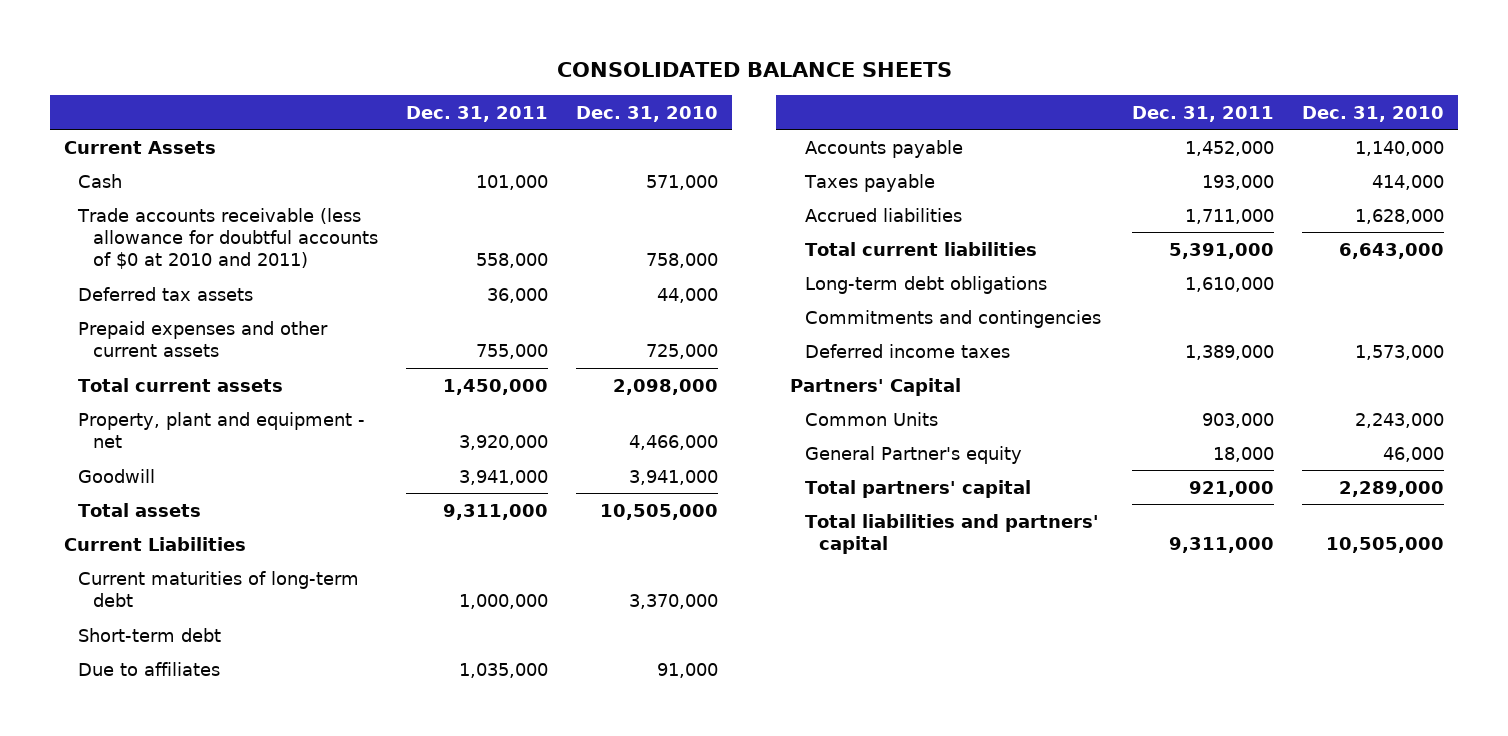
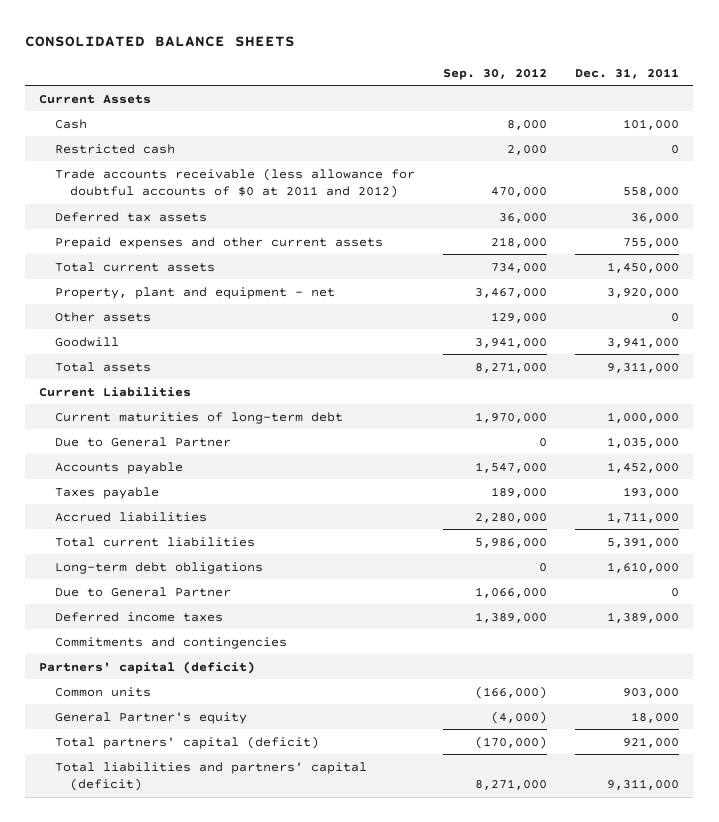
- | Dec. 31, 2011 | Dec. 31, 2010
+ | Sep. 30, 2012 | Dec. 31, 2011
- Trade accounts receivable (less allowance for doubtful accounts of $0 at 2010 and 2011) | 558,000 | 758,000
+ Restricted cash | 2,000 | 0
+ Trade accounts receivable (less allowance for doubtful accounts of $0 at 2011 and 2012) | 470,000 | 558,000
+ Other assets | 129,000 | 0
- Short-term debt
- Due to affiliates | 1,035,000 | 91,000
+ Due to General Partner | 0 | 1,035,000
+ Due to General Partner | 1,066,000 | 0
- Partners' Capital
- Common Units | 903,000 | 2,243,000
moved down: Commitments and contingencies
+ Partners' capital (deficit)
+ Common units | (166,000) | 903,000
- Total partners' capital | 921,000 | 2,289,000
- Total liabilities and partners' capital | 9,311,000 | 10,505,000
+ Total partners' capital (deficit) | (170,000) | 921,000
+ Total liabilities and partners' capital (deficit) | 8,271,000 | 9,311,000

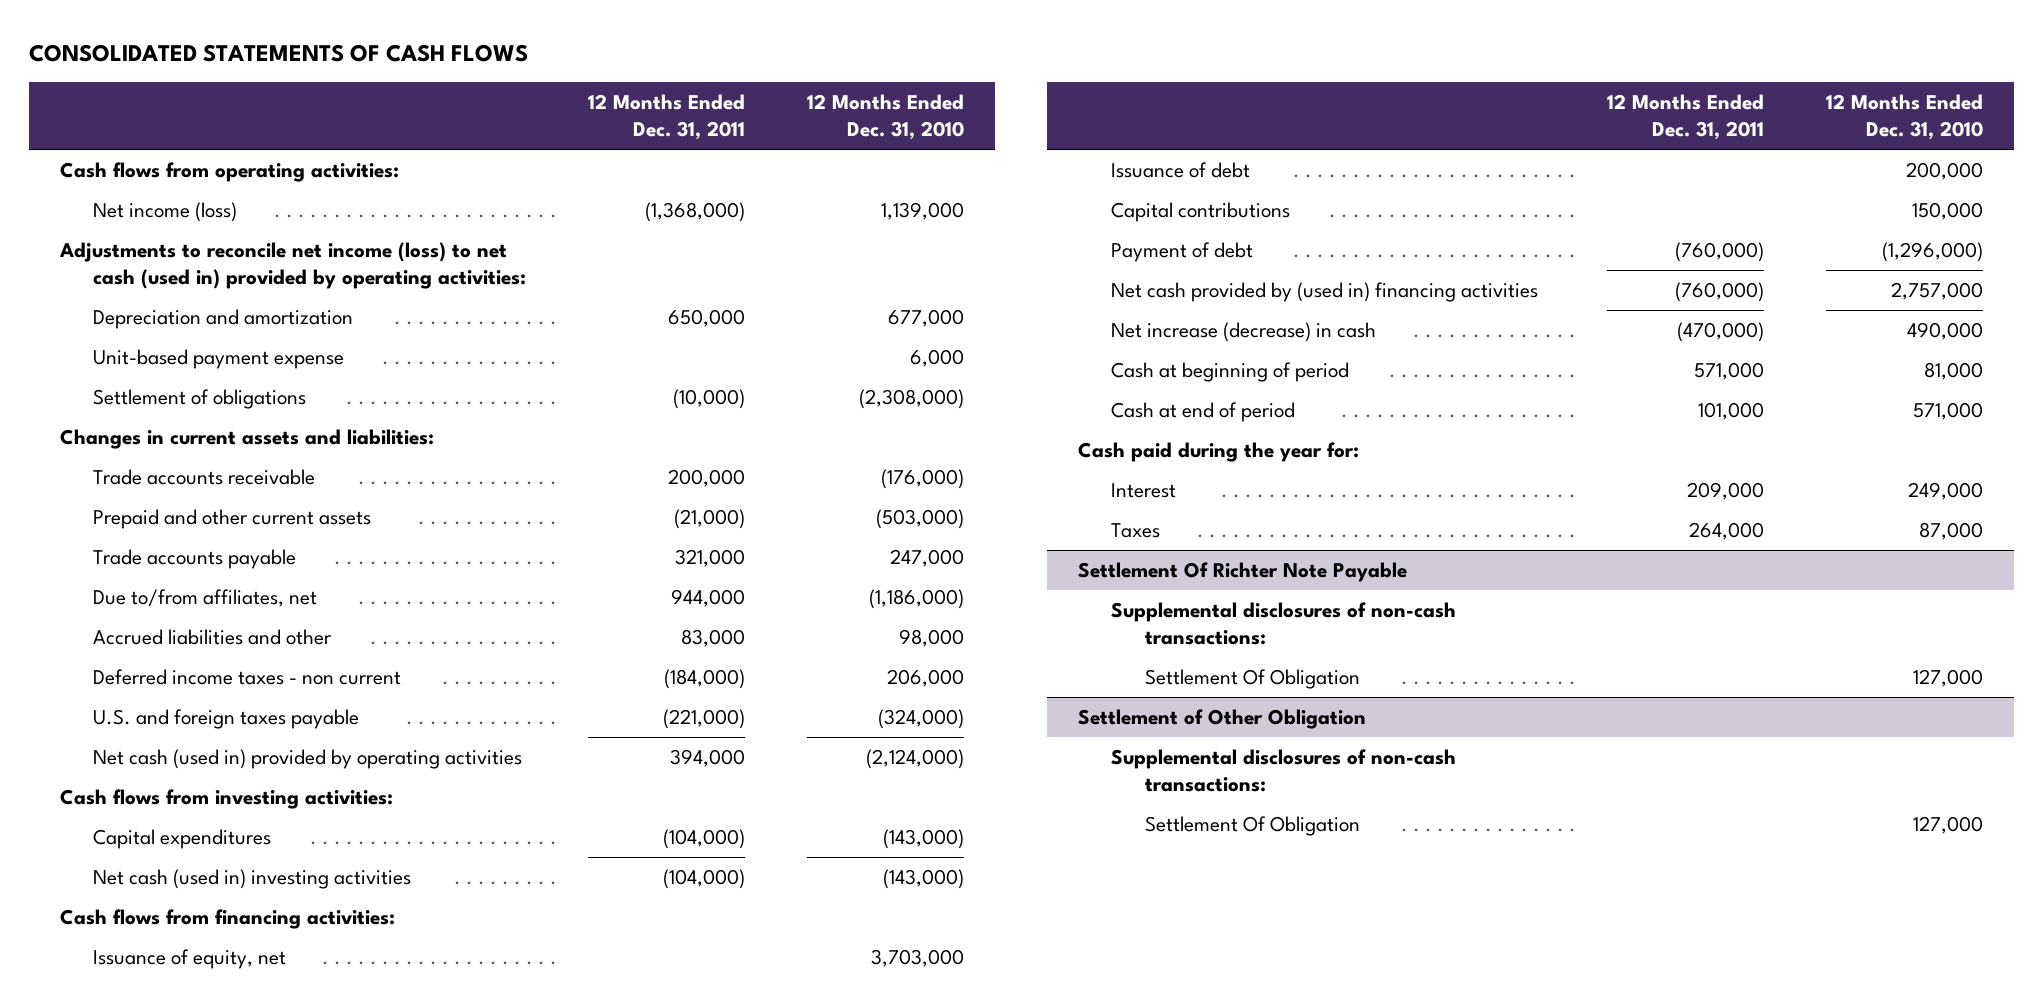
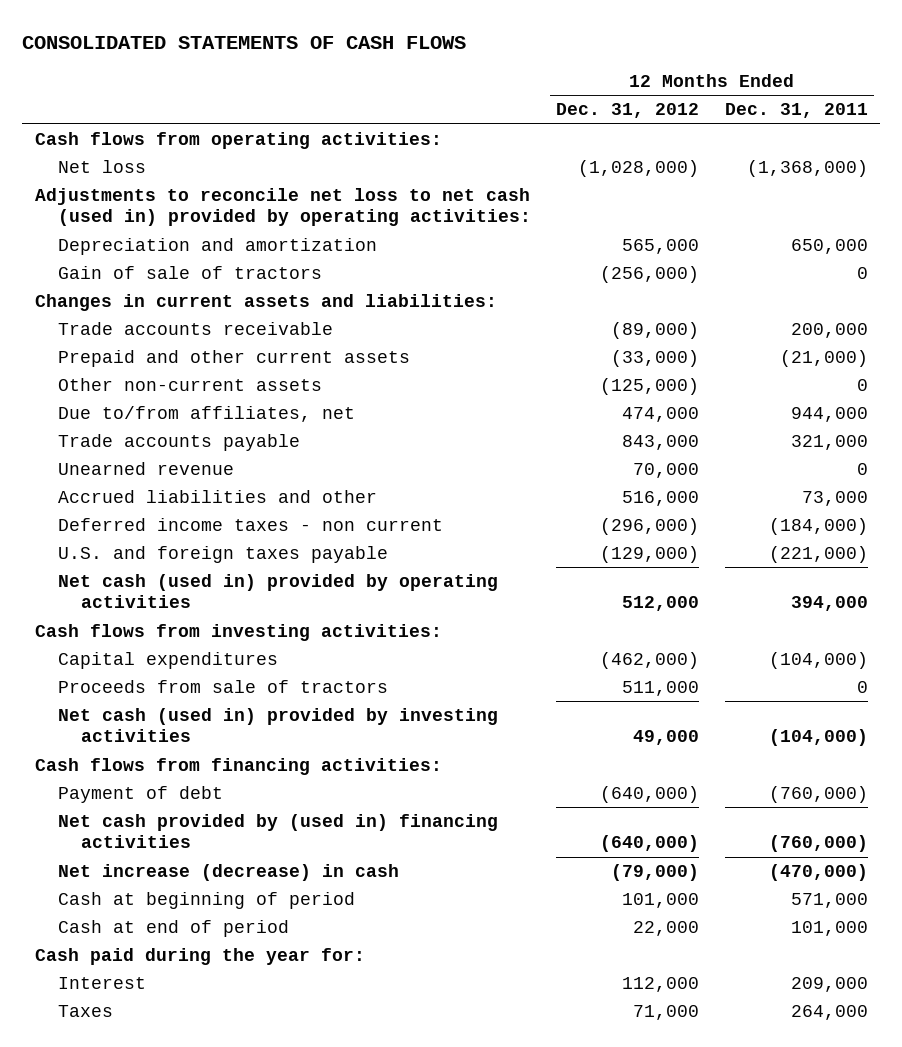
- | 12 Months Ended Dec. 31, 2011 | 12 Months Ended Dec. 31, 2010
+ | 12 Months Ended Dec. 31, 2012 | 12 Months Ended Dec. 31, 2011
- Net income (loss) | (1,368,000) | 1,139,000
- Adjustments to reconcile net income (loss) to net cash (used in) provided by operating activities:
+ Net loss | (1,028,000) | (1,368,000)
+ Adjustments to reconcile net loss to net cash (used in) provided by operating activities:
- Unit-based payment expense | | 6,000
- Settlement of obligations | (10,000) | (2,308,000)
+ Gain of sale of tractors | (256,000) | 0
+ Other non-current assets | (125,000) | 0
- Accrued liabilities and other | 83,000 | 98,000
moved down: Trade accounts payable | 843,000 | 321,000
+ Unearned revenue | 70,000 | 0
+ Accrued liabilities and other | 516,000 | 73,000
- Net cash (used in) investing activities | (104,000) | (143,000)
+ Proceeds from sale of tractors | 511,000 | 0
+ Net cash (used in) provided by investing activities | 49,000 | (104,000)
- Issuance of equity, net | | 3,703,000
- Issuance of debt | | 200,000
- Capital contributions | | 150,000
- Settlement Of Richter Note Payable
- Supplemental disclosures of non-cash transactions:
- Settlement Of Obligation | | 127,000
- Settlement of Other Obligation
- Supplemental disclosures of non-cash transactions:
- Settlement Of Obligation | | 127,000

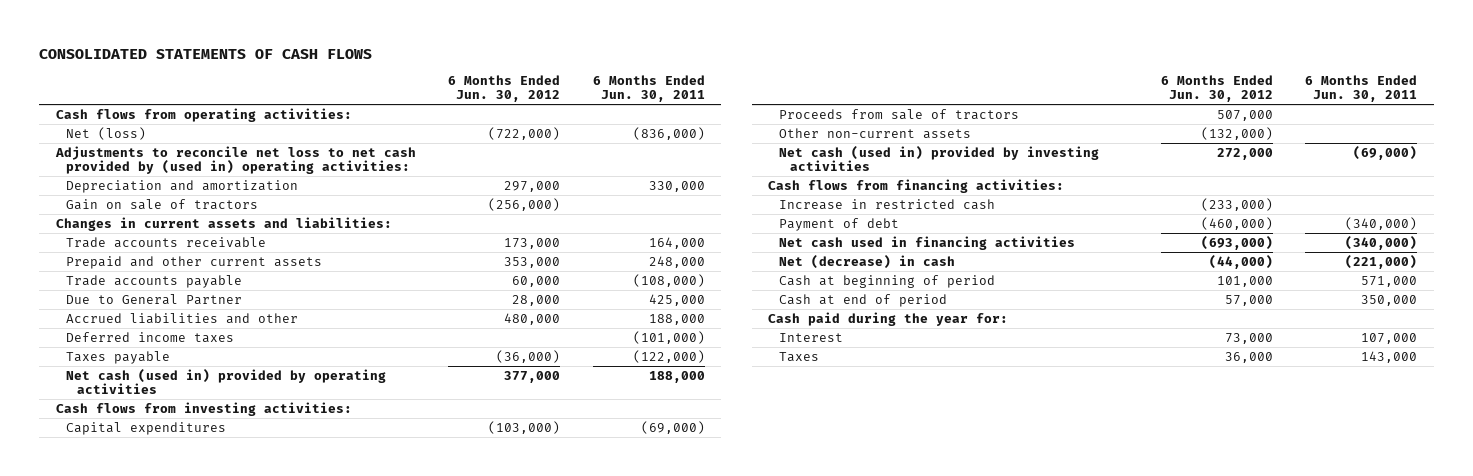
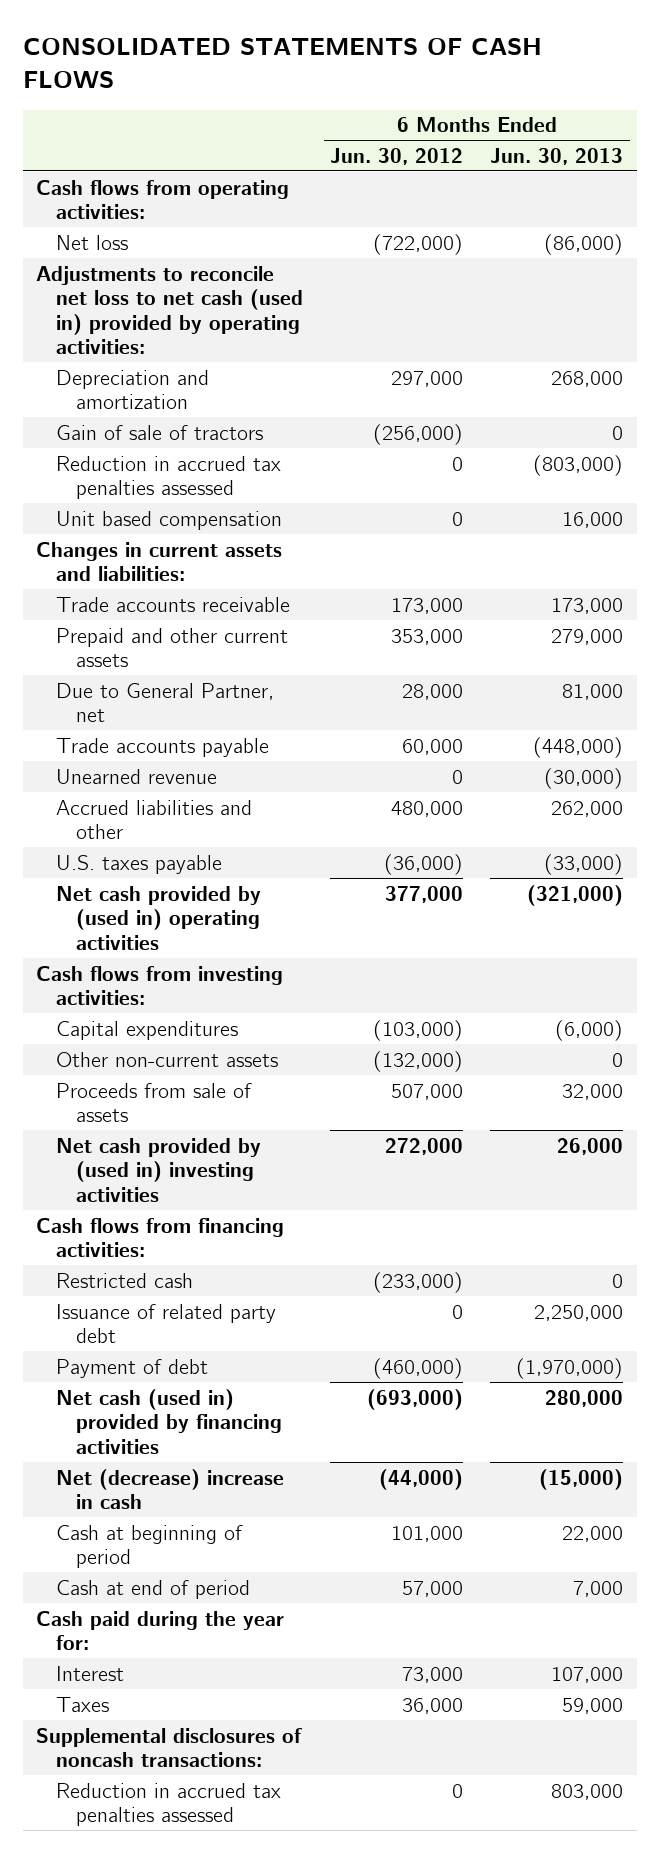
- | 6 Months Ended Jun. 30, 2012 | 6 Months Ended Jun. 30, 2011
+ | 6 Months Ended Jun. 30, 2012 | 6 Months Ended Jun. 30, 2013
- Net (loss) | (722,000) | (836,000)
- Adjustments to reconcile net loss to net cash provided by (used in) operating activities:
+ Net loss | (722,000) | (86,000)
+ Adjustments to reconcile net loss to net cash (used in) provided by operating activities:
- Gain on sale of tractors | (256,000) |
+ Gain of sale of tractors | (256,000) | 0
+ Reduction in accrued tax penalties assessed | 0 | (803,000)
+ Unit based compensation | 0 | 16,000
+ Due to General Partner, net | 28,000 | 81,000
- Due to General Partner | 28,000 | 425,000
+ Unearned revenue | 0 | (30,000)
- Deferred income taxes | | (101,000)
- Taxes payable | (36,000) | (122,000)
- Net cash (used in) provided by operating activities | 377,000 | 188,000
+ U.S. taxes payable | (36,000) | (33,000)
+ Net cash provided by (used in) operating activities | 377,000 | (321,000)
- Proceeds from sale of tractors | 507,000 |
- Net cash (used in) provided by investing activities | 272,000 | (69,000)
+ Proceeds from sale of assets | 507,000 | 32,000
+ Net cash provided by (used in) investing activities | 272,000 | 26,000
- Increase in restricted cash | (233,000) |
+ Restricted cash | (233,000) | 0
+ Issuance of related party debt | 0 | 2,250,000
- Net cash used in financing activities | (693,000) | (340,000)
- Net (decrease) in cash | (44,000) | (221,000)
+ Net cash (used in) provided by financing activities | (693,000) | 280,000
+ Net (decrease) increase in cash | (44,000) | (15,000)
+ Supplemental disclosures of noncash transactions:
+ Reduction in accrued tax penalties assessed | 0 | 803,000

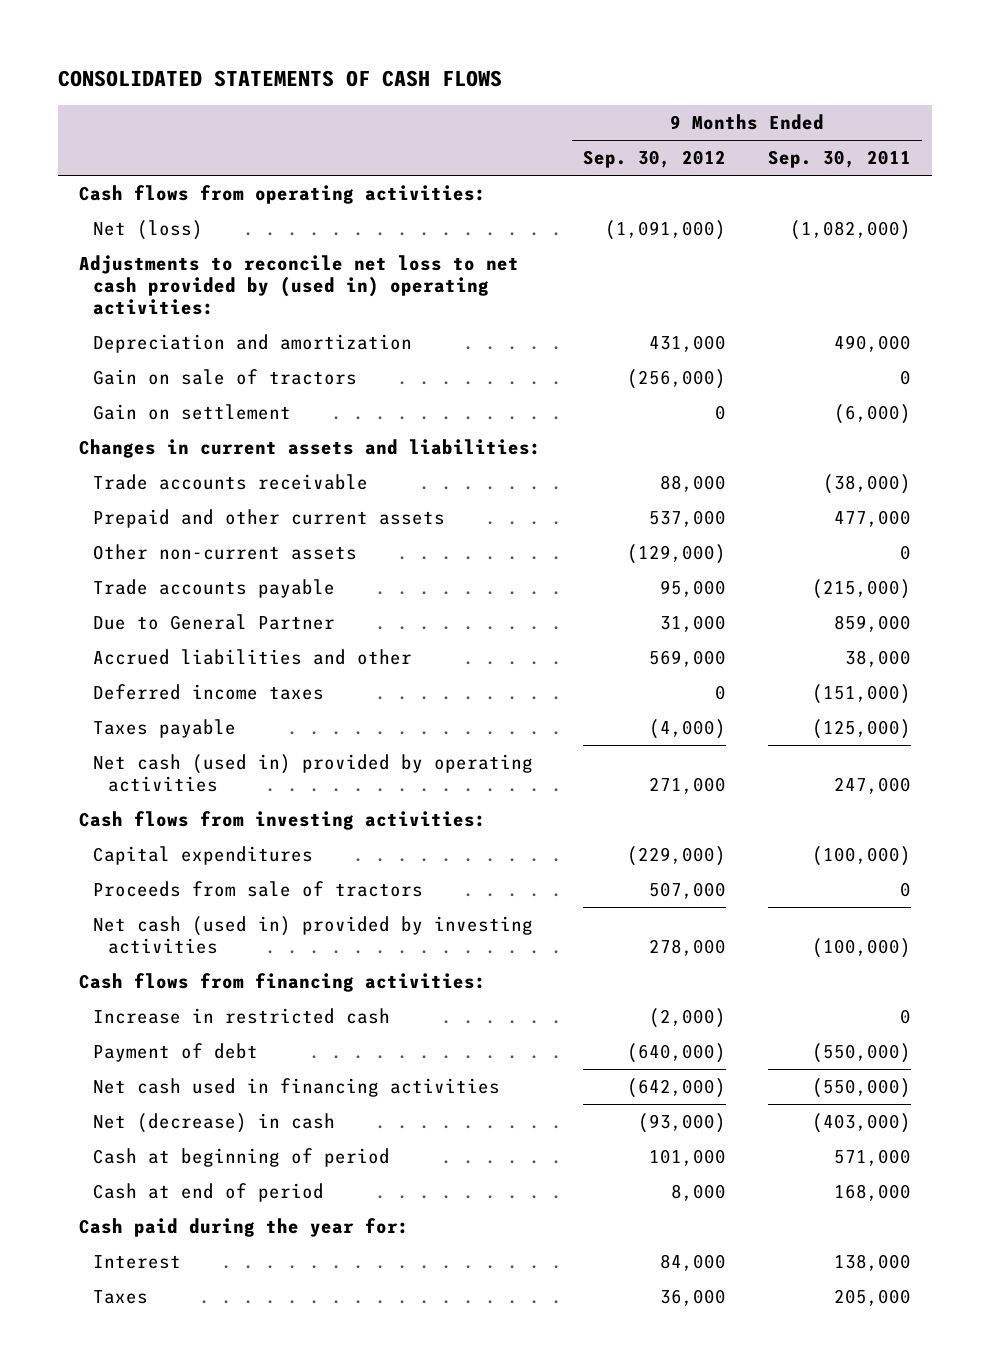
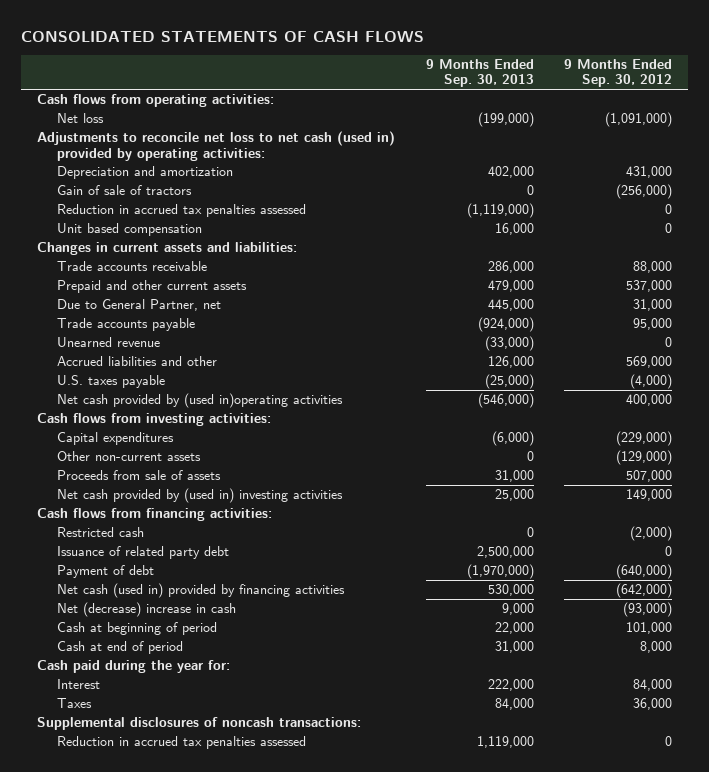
- | 9 Months Ended Sep. 30, 2012 | 9 Months Ended Sep. 30, 2011
+ | 9 Months Ended Sep. 30, 2013 | 9 Months Ended Sep. 30, 2012
- Net (loss) | (1,091,000) | (1,082,000)
- Adjustments to reconcile net loss to net cash provided by (used in) operating activities:
+ Net loss | (199,000) | (1,091,000)
+ Adjustments to reconcile net loss to net cash (used in) provided by operating activities:
- Gain on sale of tractors | (256,000) | 0
- Gain on settlement | 0 | (6,000)
+ Gain of sale of tractors | 0 | (256,000)
+ Reduction in accrued tax penalties assessed | (1,119,000) | 0
+ Unit based compensation | 16,000 | 0
+ Due to General Partner, net | 445,000 | 31,000
- Due to General Partner | 31,000 | 859,000
+ Unearned revenue | (33,000) | 0
- Deferred income taxes | 0 | (151,000)
- Taxes payable | (4,000) | (125,000)
- Net cash (used in) provided by operating activities | 271,000 | 247,000
+ U.S. taxes payable | (25,000) | (4,000)
+ Net cash provided by (used in)operating activities | (546,000) | 400,000
- Proceeds from sale of tractors | 507,000 | 0
- Net cash (used in) provided by investing activities | 278,000 | (100,000)
moved down: Other non-current assets | 0 | (129,000)
+ Proceeds from sale of assets | 31,000 | 507,000
+ Net cash provided by (used in) investing activities | 25,000 | 149,000
- Increase in restricted cash | (2,000) | 0
+ Restricted cash | 0 | (2,000)
+ Issuance of related party debt | 2,500,000 | 0
- Net cash used in financing activities | (642,000) | (550,000)
- Net (decrease) in cash | (93,000) | (403,000)
+ Net cash (used in) provided by financing activities | 530,000 | (642,000)
+ Net (decrease) increase in cash | 9,000 | (93,000)
+ Supplemental disclosures of noncash transactions:
+ Reduction in accrued tax penalties assessed | 1,119,000 | 0

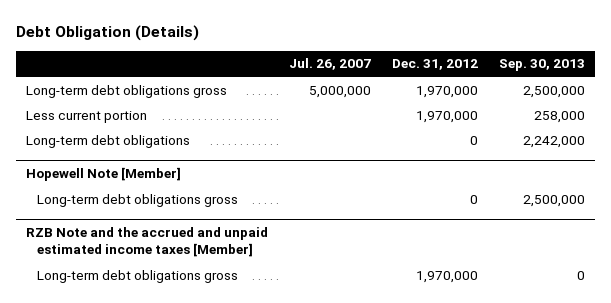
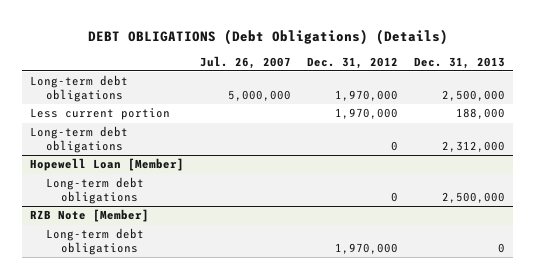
- Debt Obligation (Details)
+ DEBT OBLIGATIONS (Debt Obligations) (Details)
- | Jul. 26, 2007 | Dec. 31, 2012 | Sep. 30, 2013
+ | Jul. 26, 2007 | Dec. 31, 2012 | Dec. 31, 2013
- Long-term debt obligations gross | 5,000,000 | 1,970,000 | 2,500,000
+ Long-term debt obligations | 5,000,000 | 1,970,000 | 2,500,000
- Hopewell Note [Member]
- Long-term debt obligations gross | | 0 | 2,500,000
- RZB Note and the accrued and unpaid estimated income taxes [Member]
- Long-term debt obligations gross | | 1,970,000 | 0
+ Hopewell Loan [Member]
+ Long-term debt obligations | | 0 | 2,500,000
+ RZB Note [Member]
+ Long-term debt obligations | | 1,970,000 | 0

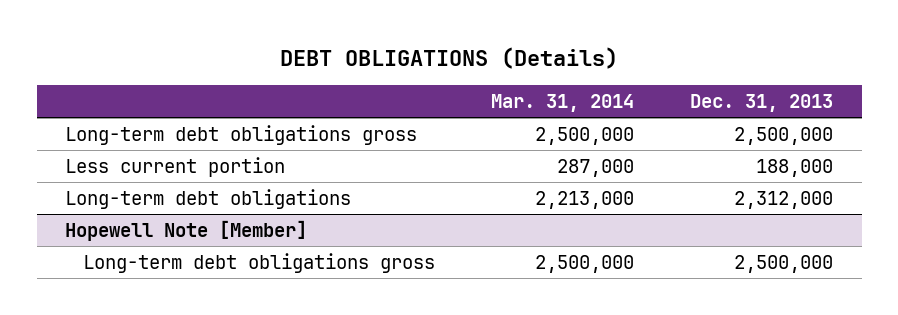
- DEBT OBLIGATIONS (Debt Obligations) (Details)
+ DEBT OBLIGATIONS (Details)
- | Jul. 26, 2007 | Dec. 31, 2012 | Dec. 31, 2013
+ | Mar. 31, 2014 | Dec. 31, 2013
- Long-term debt obligations | 5,000,000 | 1,970,000 | 2,500,000
+ Long-term debt obligations gross | 2,500,000 | 2,500,000
- Hopewell Loan [Member]
- Long-term debt obligations | | 0 | 2,500,000
- RZB Note [Member]
- Long-term debt obligations | | 1,970,000 | 0
+ Hopewell Note [Member]
+ Long-term debt obligations gross | 2,500,000 | 2,500,000

